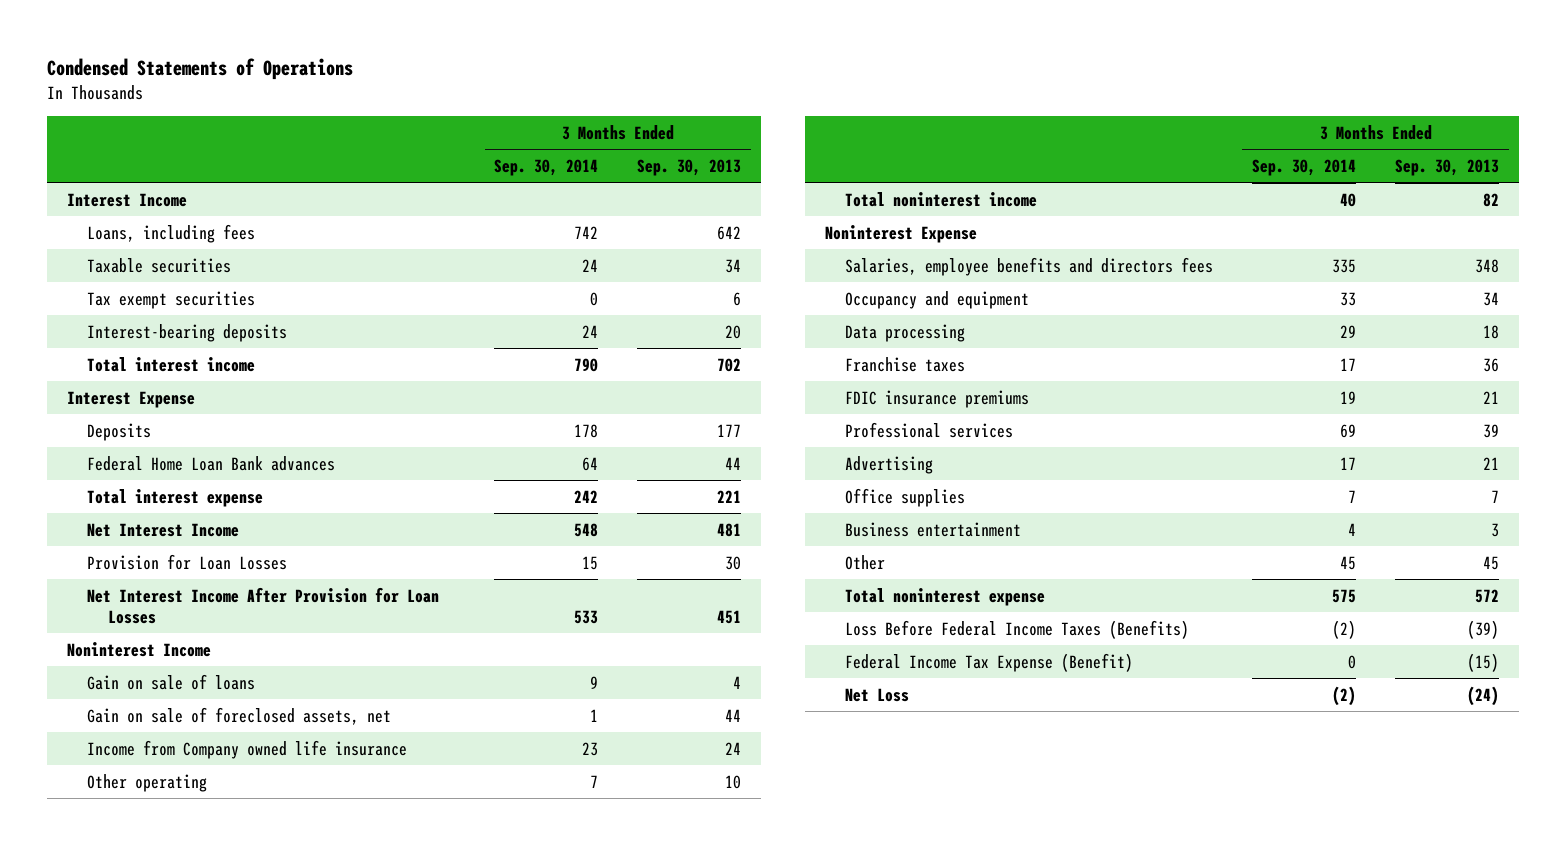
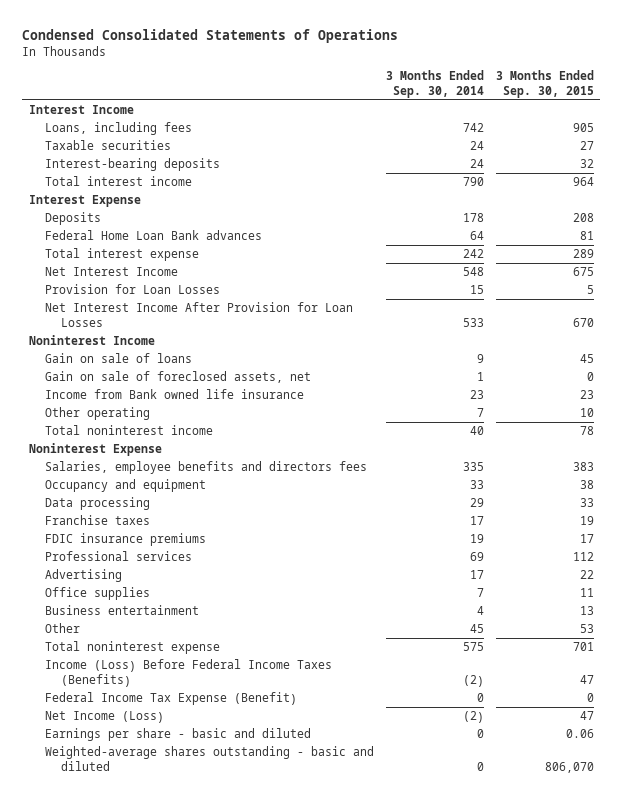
- Condensed Statements of Operations
+ Condensed Consolidated Statements of Operations
- | 3 Months Ended Sep. 30, 2014 | 3 Months Ended Sep. 30, 2013
+ | 3 Months Ended Sep. 30, 2014 | 3 Months Ended Sep. 30, 2015
- Tax exempt securities | 0 | 6
- Income from Company owned life insurance | 23 | 24
+ Income from Bank owned life insurance | 23 | 23
- Loss Before Federal Income Taxes (Benefits) | (2) | (39)
+ Income (Loss) Before Federal Income Taxes (Benefits) | (2) | 47
- Net Loss | (2) | (24)
+ Net Income (Loss) | (2) | 47
+ Earnings per share - basic and diluted | 0 | 0.06
+ Weighted-average shares outstanding - basic and diluted | 0 | 806,070

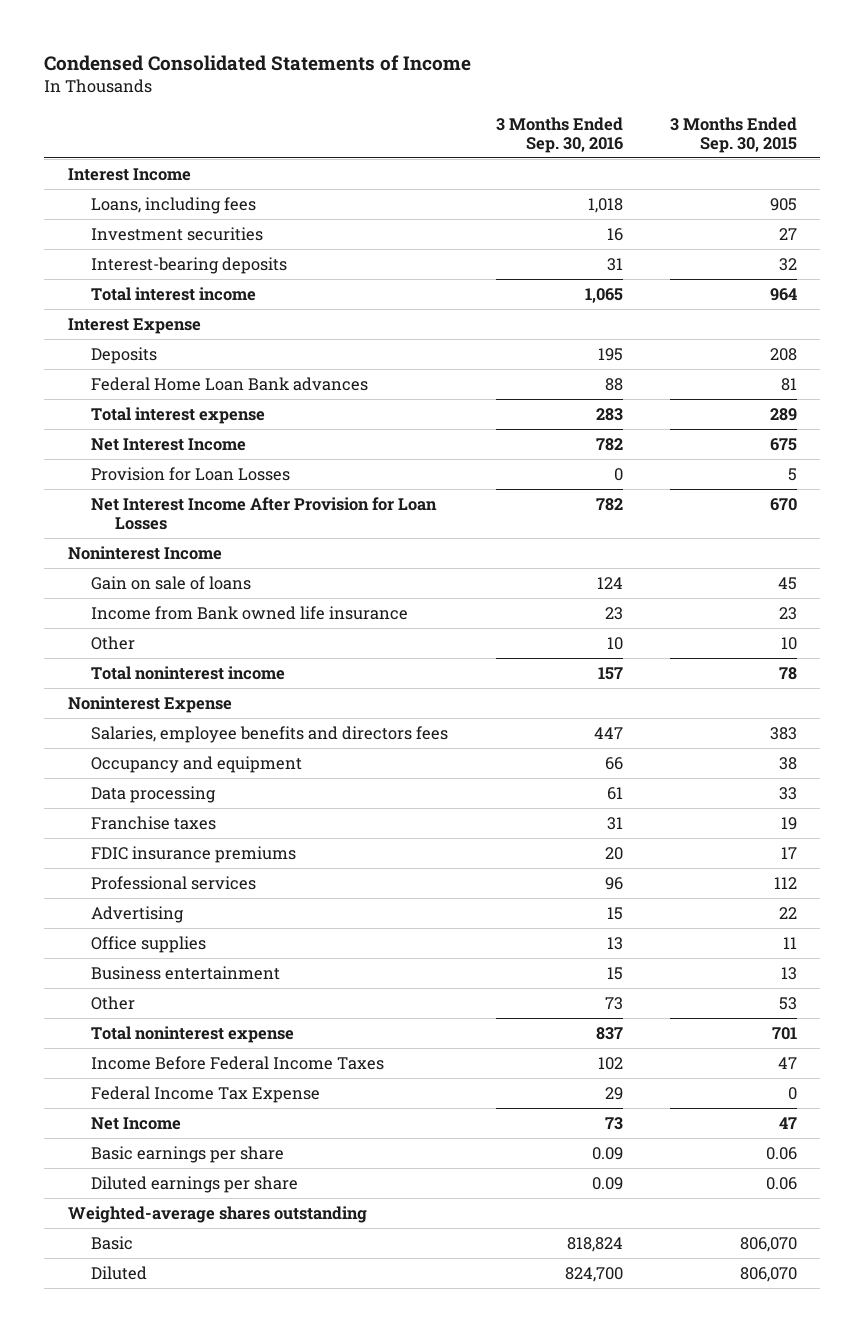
- Condensed Consolidated Statements of Operations
+ Condensed Consolidated Statements of Income
- | 3 Months Ended Sep. 30, 2014 | 3 Months Ended Sep. 30, 2015
+ | 3 Months Ended Sep. 30, 2016 | 3 Months Ended Sep. 30, 2015
- Taxable securities | 24 | 27
+ Investment securities | 16 | 27
- Gain on sale of foreclosed assets, net | 1 | 0
- Other operating | 7 | 10
+ Other | 10 | 10
- Income (Loss) Before Federal Income Taxes (Benefits) | (2) | 47
- Federal Income Tax Expense (Benefit) | 0 | 0
- Net Income (Loss) | (2) | 47
- Earnings per share - basic and diluted | 0 | 0.06
- Weighted-average shares outstanding - basic and diluted | 0 | 806,070
+ Income Before Federal Income Taxes | 102 | 47
+ Federal Income Tax Expense | 29 | 0
+ Net Income | 73 | 47
+ Basic earnings per share | 0.09 | 0.06
+ Diluted earnings per share | 0.09 | 0.06
+ Weighted-average shares outstanding
+ Basic | 818,824 | 806,070
+ Diluted | 824,700 | 806,070

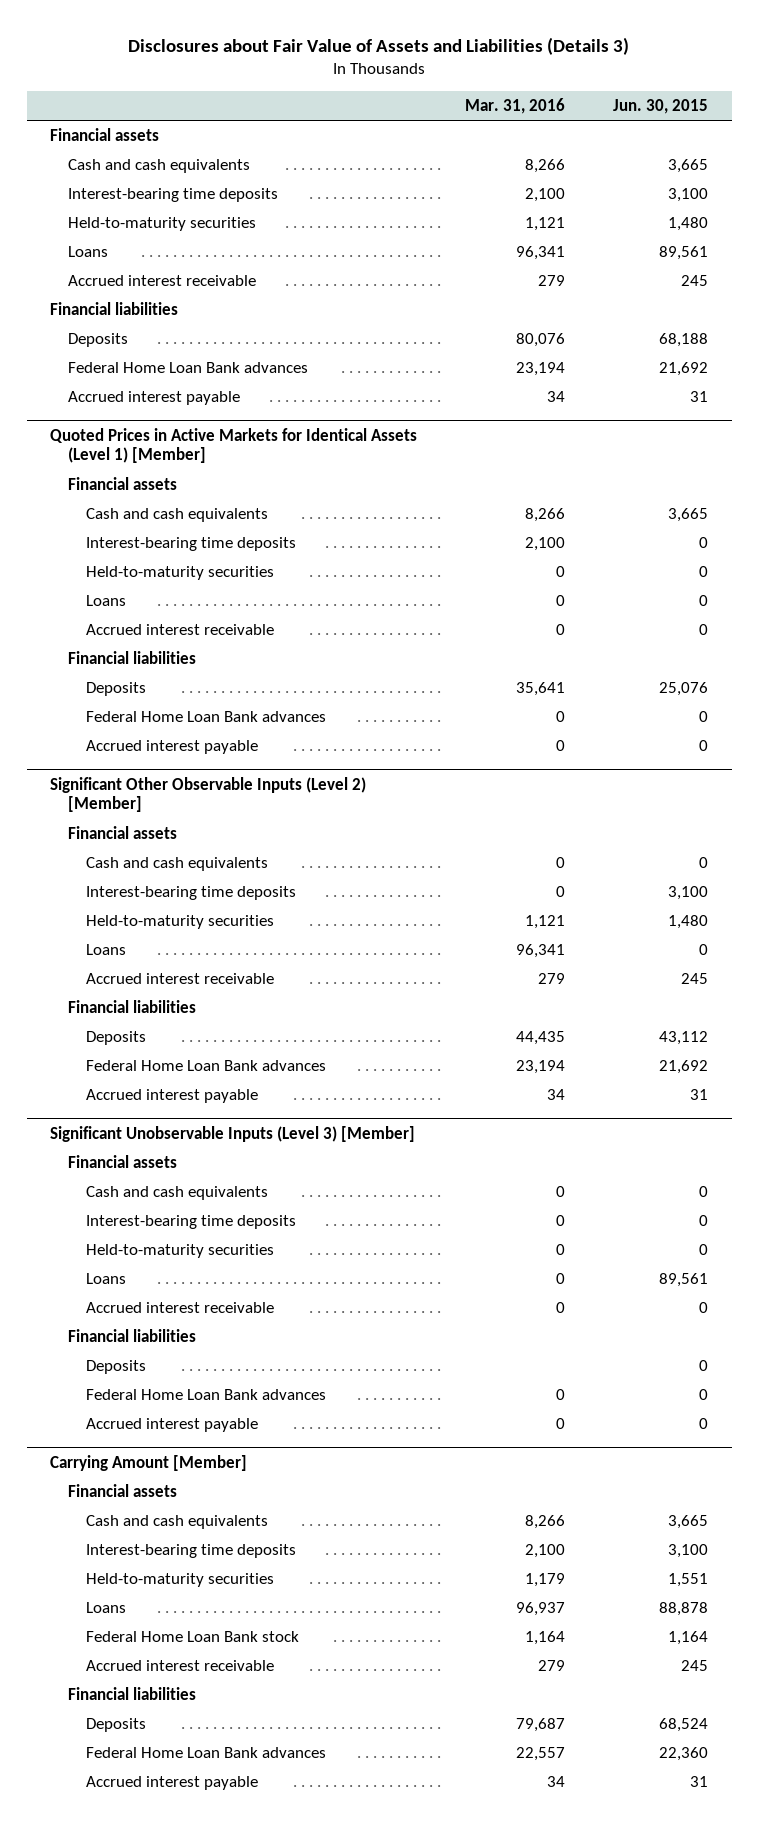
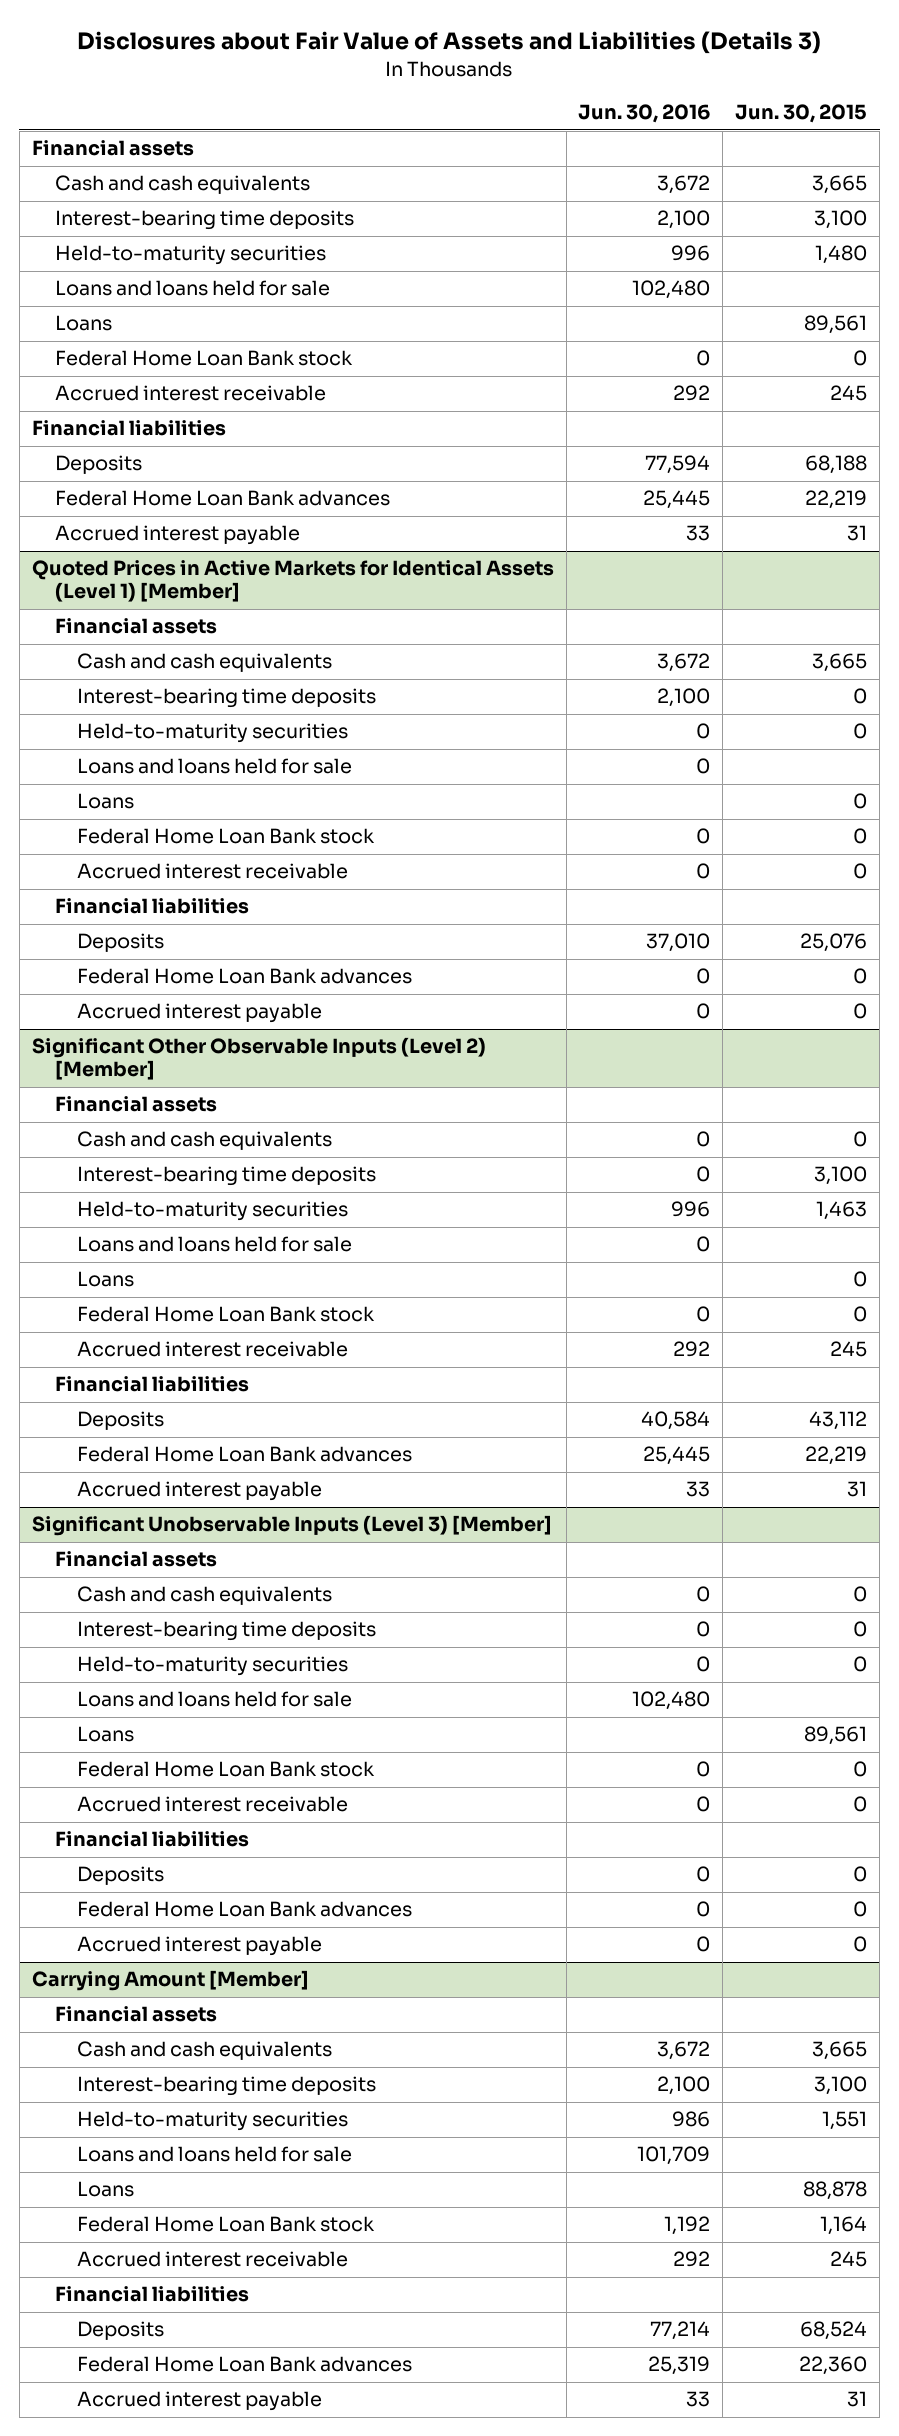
- | Mar. 31, 2016 | Jun. 30, 2015
+ | Jun. 30, 2016 | Jun. 30, 2015
+ Loans and loans held for sale | 102,480 |
+ Federal Home Loan Bank stock | 0 | 0
- Federal Home Loan Bank advances | 23,194 | 21,692
+ Federal Home Loan Bank advances | 25,445 | 22,219
@ Quoted Prices in Active Markets for Identical Assets (Level 1) [Member]
+ Loans and loans held for sale | 0 |
+ Federal Home Loan Bank stock | 0 | 0
@ Significant Other Observable Inputs (Level 2) [Member]
- Held-to-maturity securities | 1,121 | 1,480
+ Held-to-maturity securities | 996 | 1,463
+ Loans and loans held for sale | 0 |
+ Federal Home Loan Bank stock | 0 | 0
- Federal Home Loan Bank advances | 23,194 | 21,692
+ Federal Home Loan Bank advances | 25,445 | 22,219
@ Significant Unobservable Inputs (Level 3) [Member]
+ Loans and loans held for sale | 102,480 |
+ Federal Home Loan Bank stock | 0 | 0
@ Carrying Amount [Member]
+ Loans and loans held for sale | 101,709 |

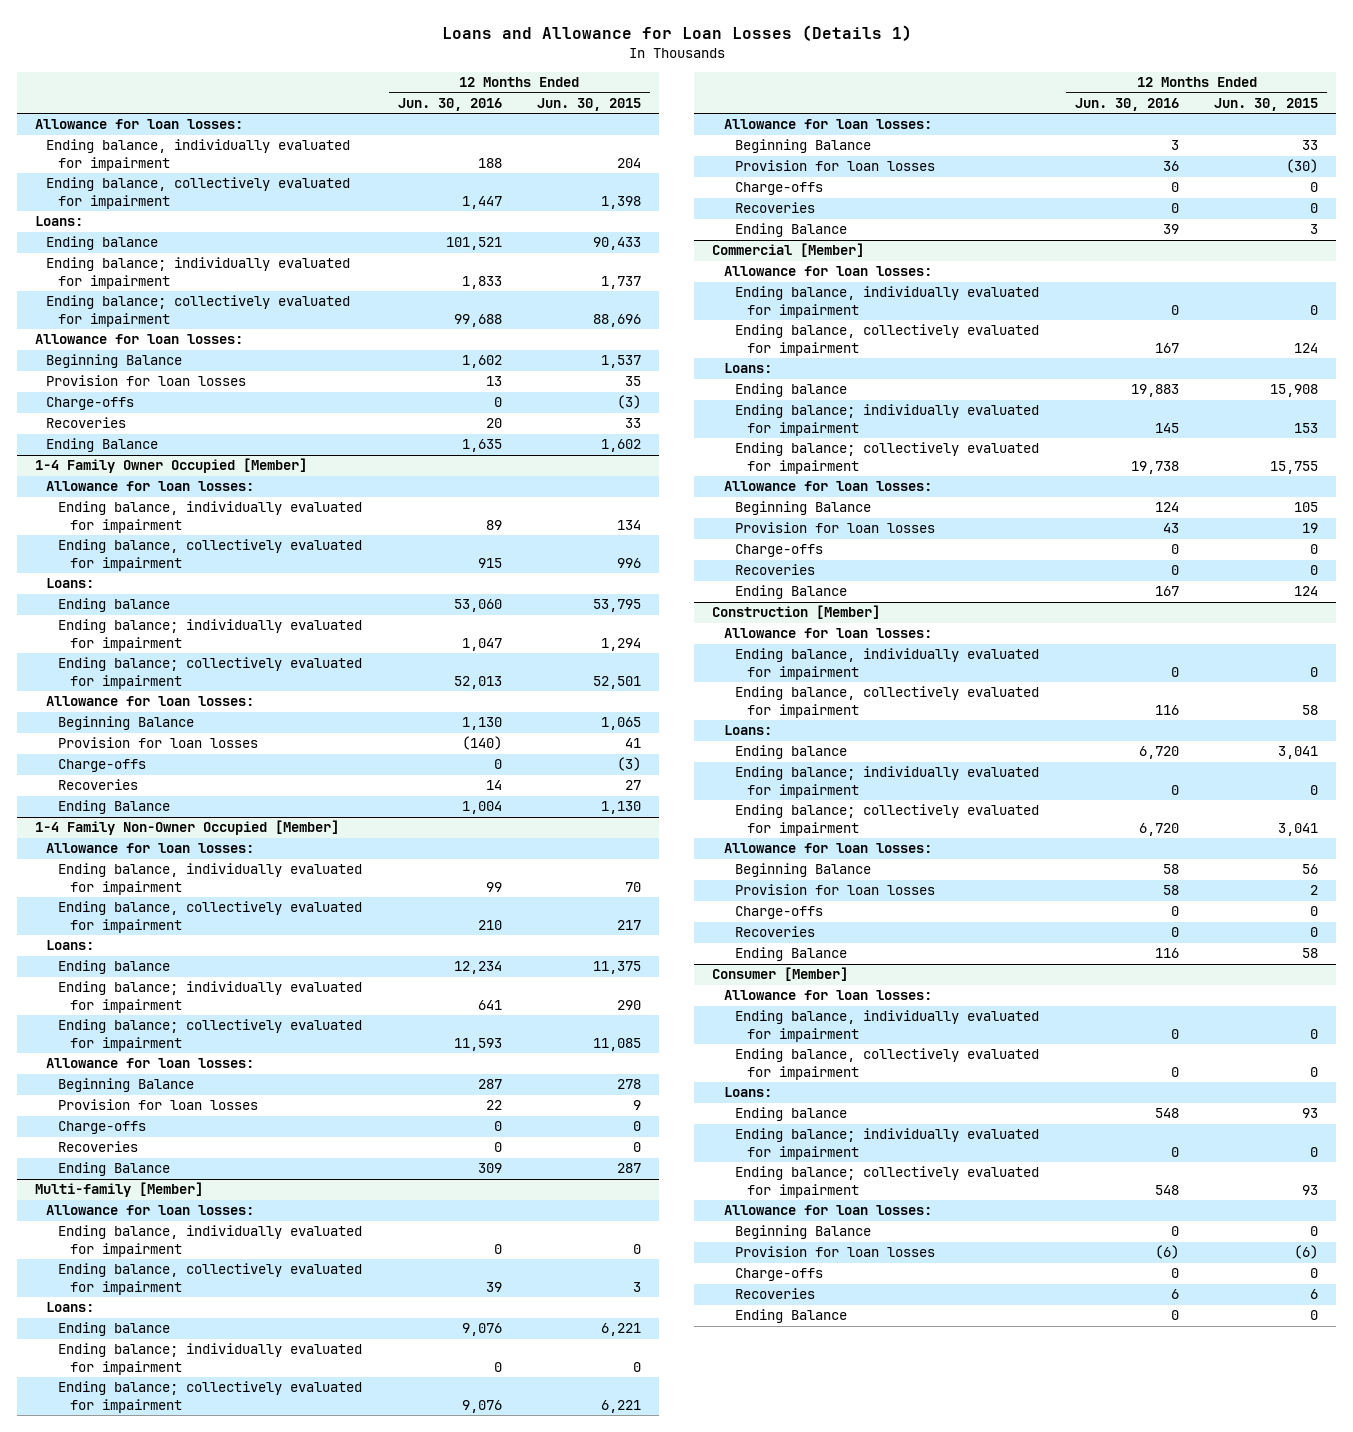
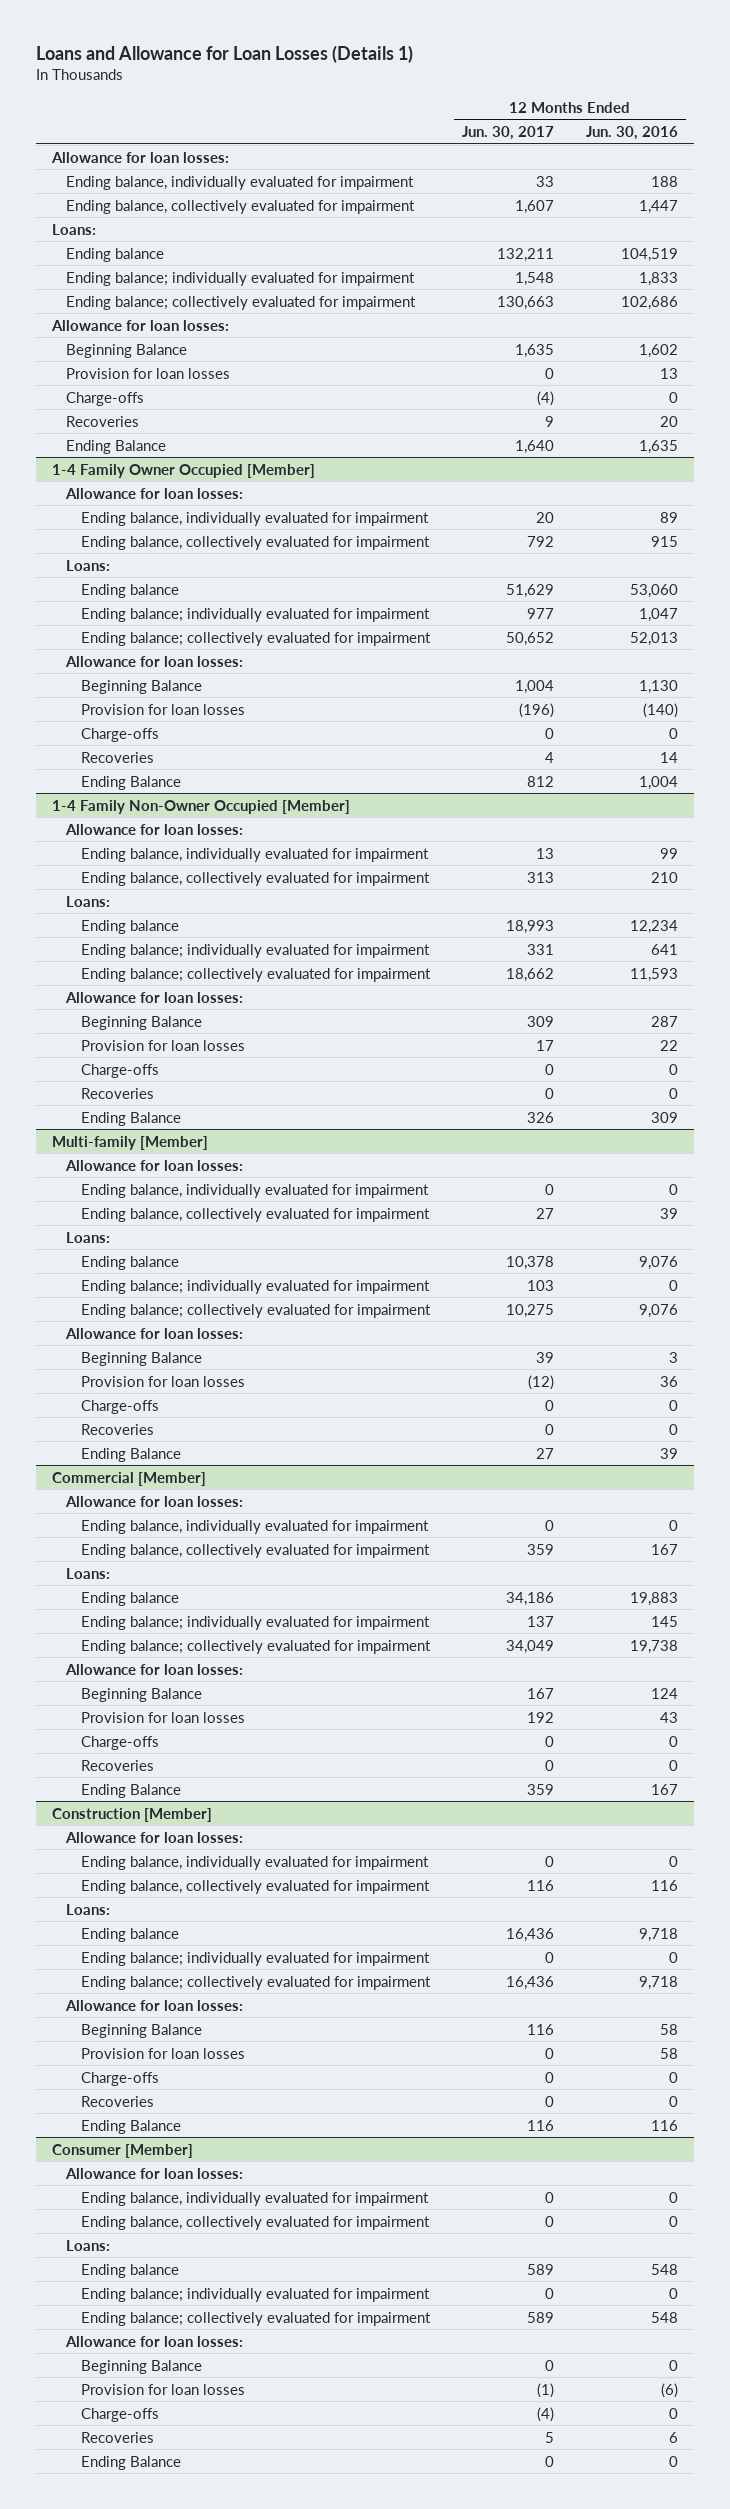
- | 12 Months Ended Jun. 30, 2016 | 12 Months Ended Jun. 30, 2015
+ | 12 Months Ended Jun. 30, 2017 | 12 Months Ended Jun. 30, 2016
- Ending balance | 101,521 | 90,433
+ Ending balance | 132,211 | 104,519
- Ending balance; collectively evaluated for impairment | 99,688 | 88,696
+ Ending balance; collectively evaluated for impairment | 130,663 | 102,686
@ Construction [Member]
- Ending balance | 6,720 | 3,041
+ Ending balance | 16,436 | 9,718
- Ending balance; collectively evaluated for impairment | 6,720 | 3,041
+ Ending balance; collectively evaluated for impairment | 16,436 | 9,718

